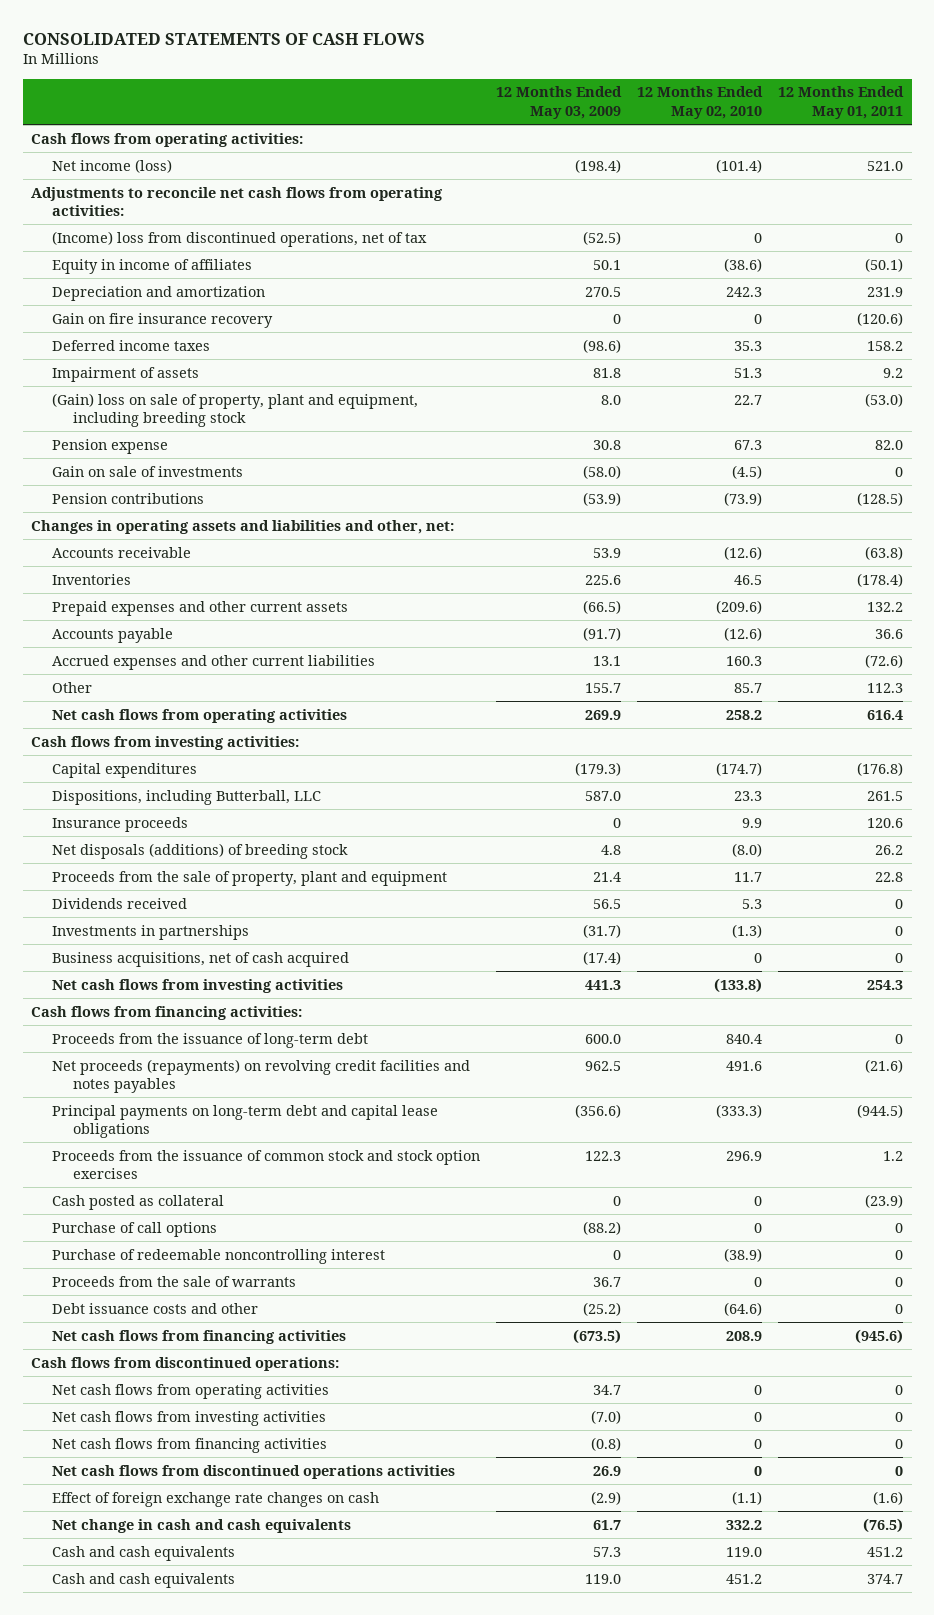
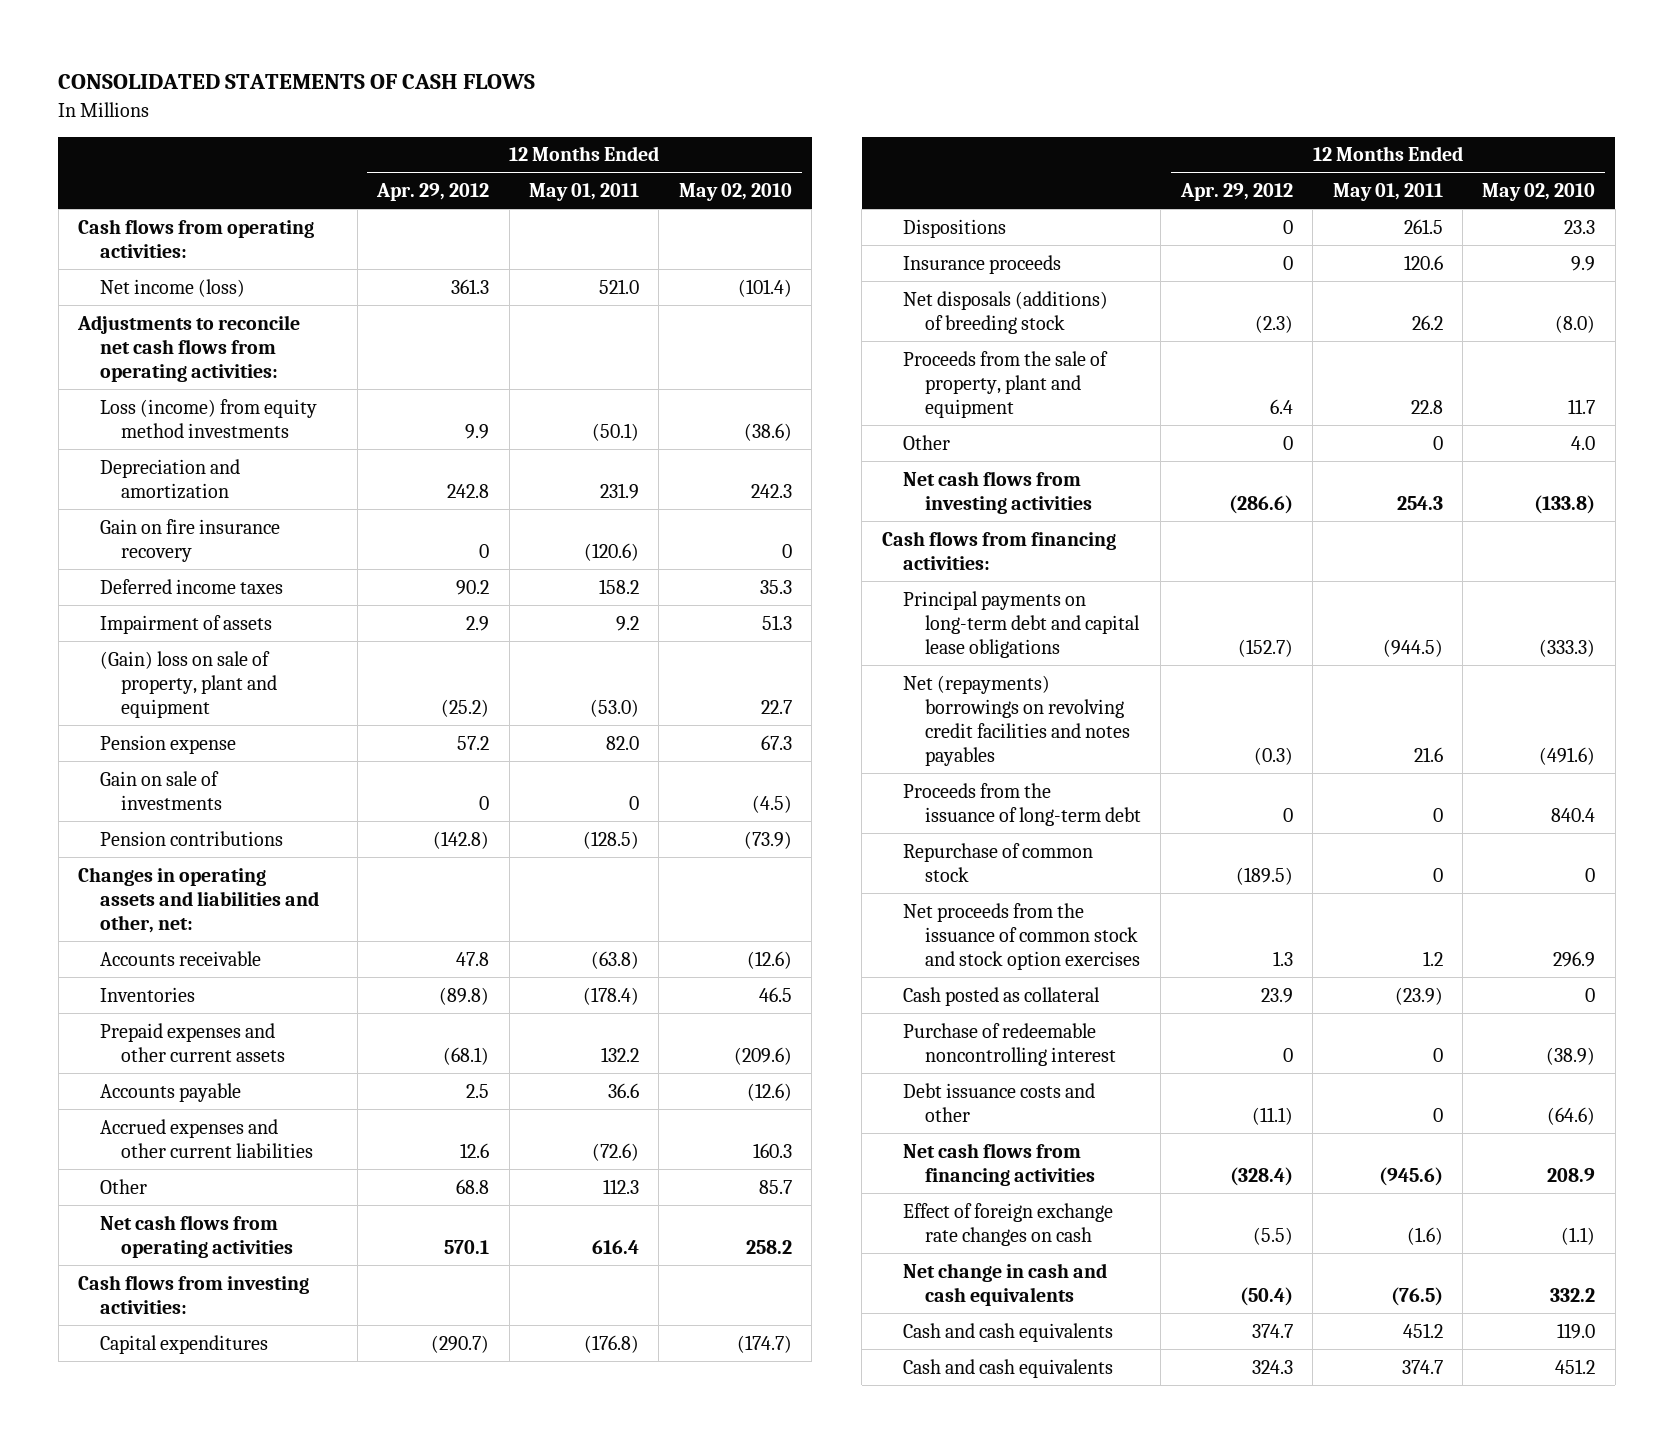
- | 12 Months Ended May 03, 2009 | 12 Months Ended May 02, 2010 | 12 Months Ended May 01, 2011
+ | 12 Months Ended Apr. 29, 2012 | 12 Months Ended May 01, 2011 | 12 Months Ended May 02, 2010
- (Income) loss from discontinued operations, net of tax | (52.5) | 0 | 0
- Equity in income of affiliates | 50.1 | (38.6) | (50.1)
+ Loss (income) from equity method investments | 9.9 | (50.1) | (38.6)
- (Gain) loss on sale of property, plant and equipment, including breeding stock | 8.0 | 22.7 | (53.0)
+ (Gain) loss on sale of property, plant and equipment | (25.2) | (53.0) | 22.7
- Dispositions, including Butterball, LLC | 587.0 | 23.3 | 261.5
+ Dispositions | 0 | 261.5 | 23.3
- Dividends received | 56.5 | 5.3 | 0
- Investments in partnerships | (31.7) | (1.3) | 0
- Business acquisitions, net of cash acquired | (17.4) | 0 | 0
+ Other | 0 | 0 | 4.0
- Net proceeds (repayments) on revolving credit facilities and notes payables | 962.5 | 491.6 | (21.6)
- Proceeds from the issuance of common stock and stock option exercises | 122.3 | 296.9 | 1.2
+ Net (repayments) borrowings on revolving credit facilities and notes payables | (0.3) | 21.6 | (491.6)
moved down: Proceeds from the issuance of long-term debt | 0 | 0 | 840.4
+ Repurchase of common stock | (189.5) | 0 | 0
+ Net proceeds from the issuance of common stock and stock option exercises | 1.3 | 1.2 | 296.9
- Purchase of call options | (88.2) | 0 | 0
- Proceeds from the sale of warrants | 36.7 | 0 | 0
- Cash flows from discontinued operations:
- Net cash flows from operating activities | 34.7 | 0 | 0
- Net cash flows from investing activities | (7.0) | 0 | 0
- Net cash flows from financing activities | (0.8) | 0 | 0
- Net cash flows from discontinued operations activities | 26.9 | 0 | 0

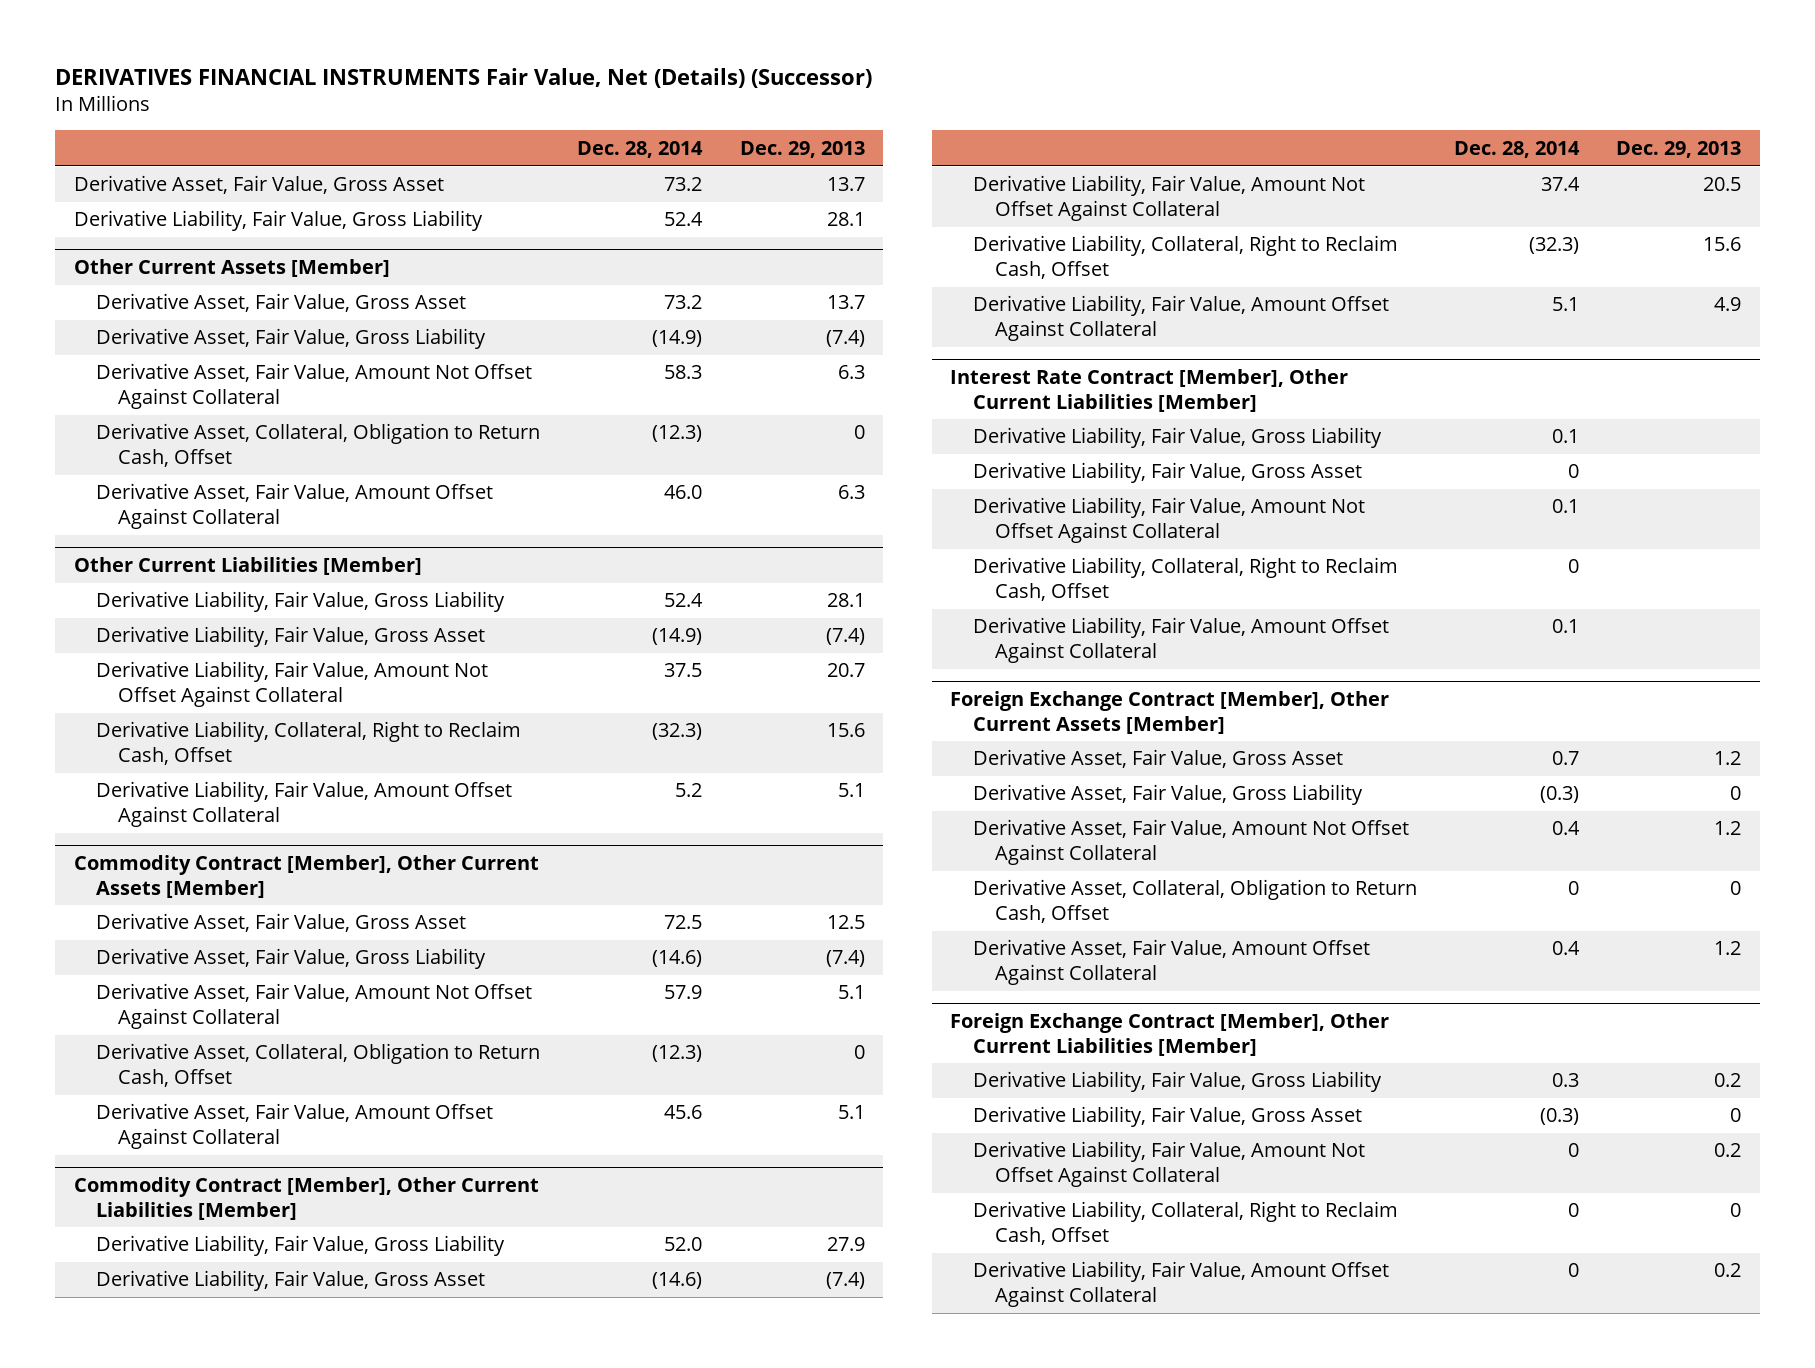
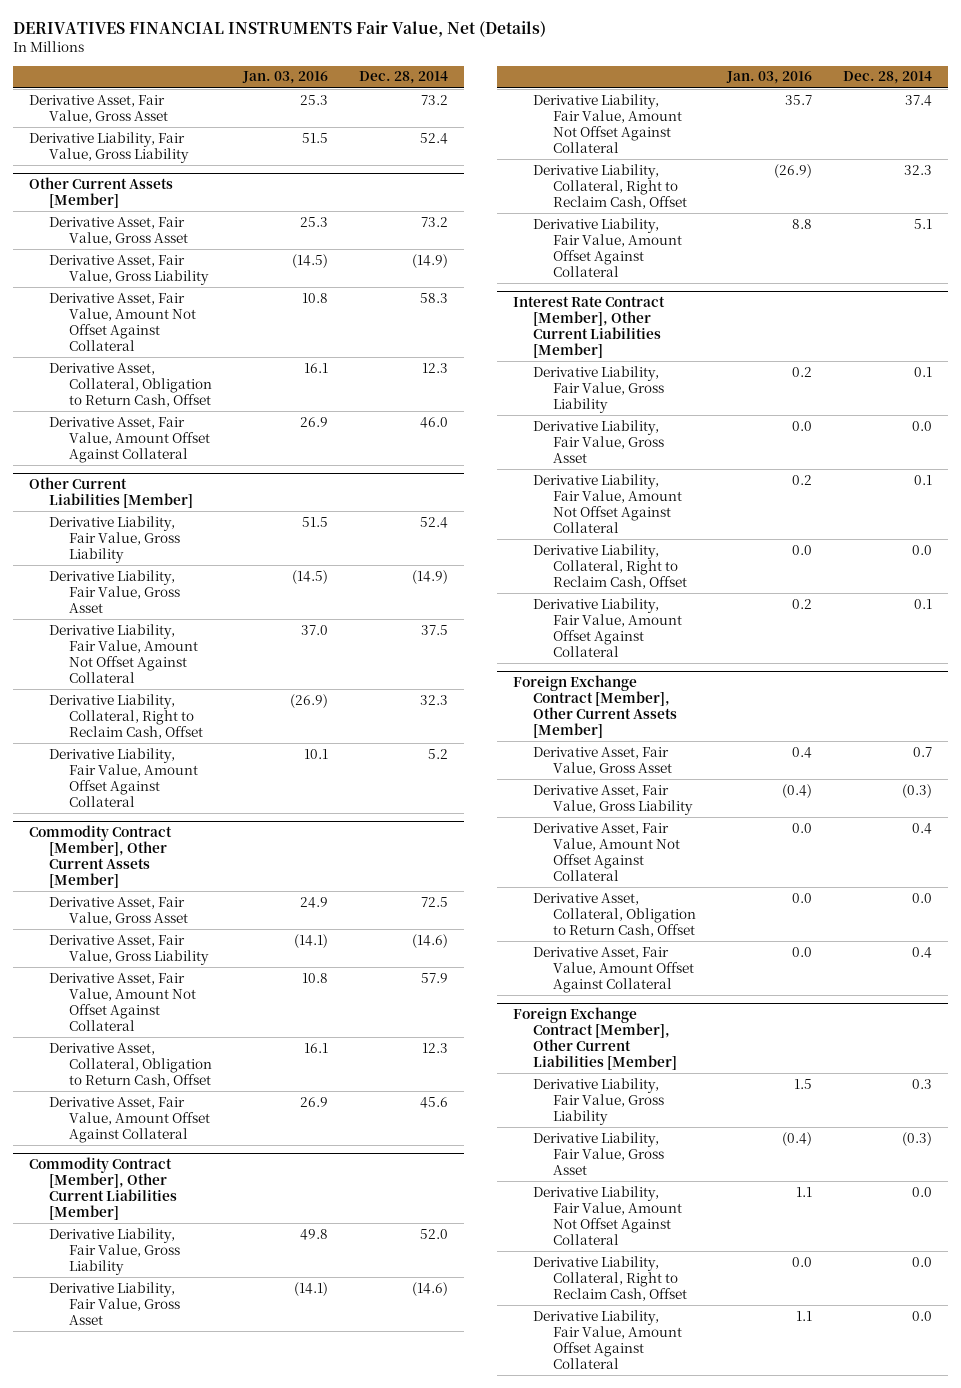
- DERIVATIVES FINANCIAL INSTRUMENTS Fair Value, Net (Details) (Successor)
+ DERIVATIVES FINANCIAL INSTRUMENTS Fair Value, Net (Details)
- | Dec. 28, 2014 | Dec. 29, 2013
+ | Jan. 03, 2016 | Dec. 28, 2014
@ Other Current Assets [Member]
- Derivative Asset, Collateral, Obligation to Return Cash, Offset | (12.3) | 0
+ Derivative Asset, Collateral, Obligation to Return Cash, Offset | 16.1 | 12.3
@ Other Current Liabilities [Member]
- Derivative Liability, Collateral, Right to Reclaim Cash, Offset | (32.3) | 15.6
+ Derivative Liability, Collateral, Right to Reclaim Cash, Offset | (26.9) | 32.3
@ Commodity Contract [Member], Other Current Assets [Member]
- Derivative Asset, Collateral, Obligation to Return Cash, Offset | (12.3) | 0
+ Derivative Asset, Collateral, Obligation to Return Cash, Offset | 16.1 | 12.3
@ Commodity Contract [Member], Other Current Liabilities [Member]
- Derivative Liability, Collateral, Right to Reclaim Cash, Offset | (32.3) | 15.6
+ Derivative Liability, Collateral, Right to Reclaim Cash, Offset | (26.9) | 32.3
@ Interest Rate Contract [Member], Other Current Liabilities [Member]
- Derivative Liability, Fair Value, Gross Asset | 0 |
+ Derivative Liability, Fair Value, Gross Asset | 0.0 | 0.0
- Derivative Liability, Collateral, Right to Reclaim Cash, Offset | 0 |
+ Derivative Liability, Collateral, Right to Reclaim Cash, Offset | 0.0 | 0.0
@ Foreign Exchange Contract [Member], Other Current Assets [Member]
- Derivative Asset, Collateral, Obligation to Return Cash, Offset | 0 | 0
+ Derivative Asset, Collateral, Obligation to Return Cash, Offset | 0.0 | 0.0
@ Foreign Exchange Contract [Member], Other Current Liabilities [Member]
- Derivative Liability, Fair Value, Amount Not Offset Against Collateral | 0 | 0.2
- Derivative Liability, Collateral, Right to Reclaim Cash, Offset | 0 | 0
- Derivative Liability, Fair Value, Amount Offset Against Collateral | 0 | 0.2
+ Derivative Liability, Fair Value, Amount Not Offset Against Collateral | 1.1 | 0.0
+ Derivative Liability, Collateral, Right to Reclaim Cash, Offset | 0.0 | 0.0
+ Derivative Liability, Fair Value, Amount Offset Against Collateral | 1.1 | 0.0

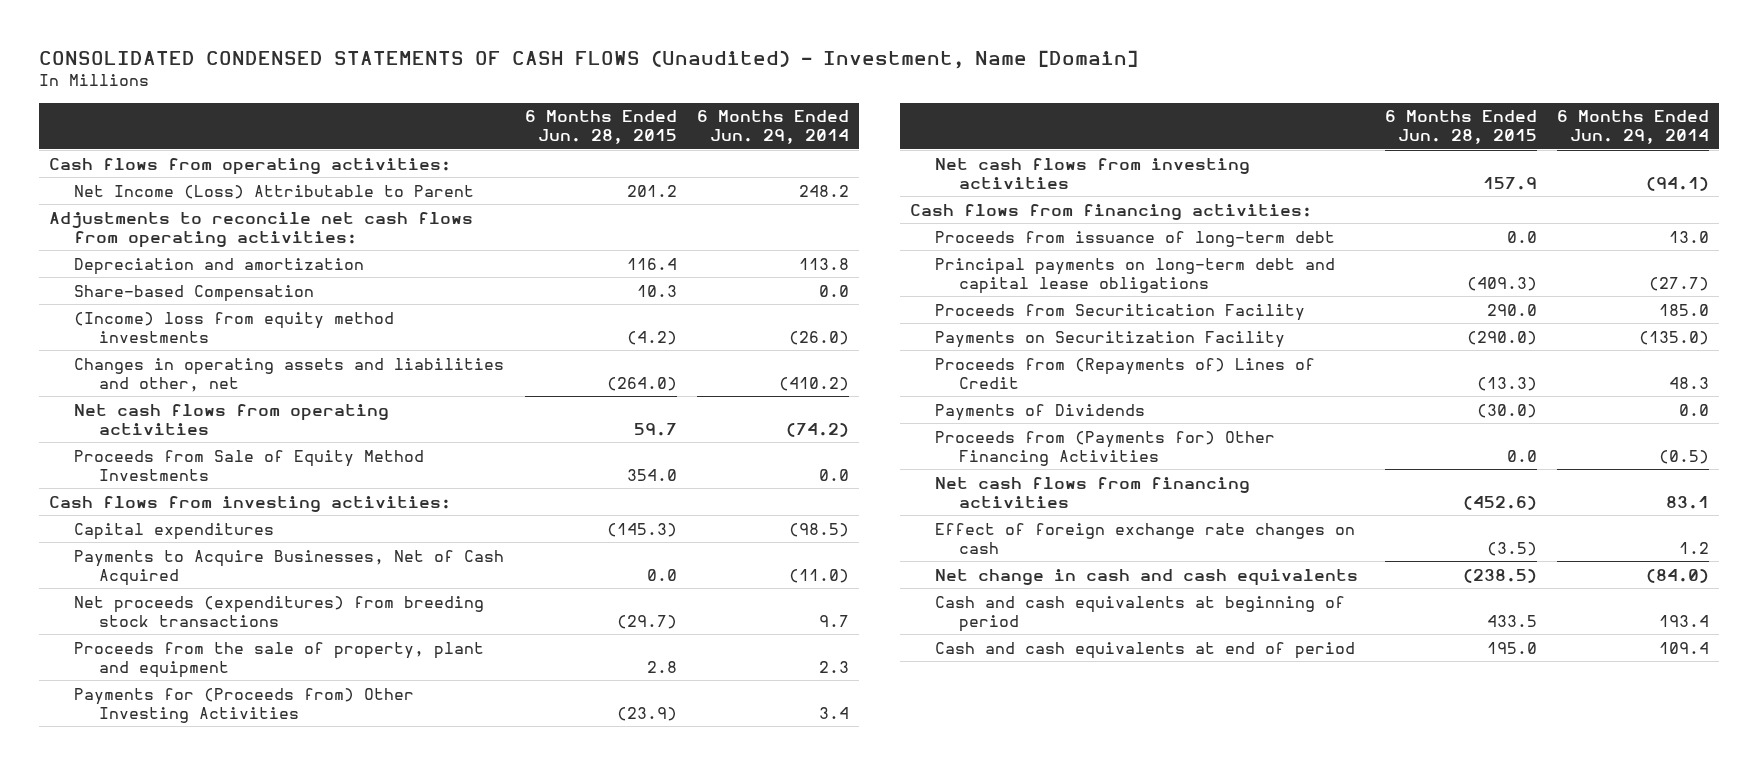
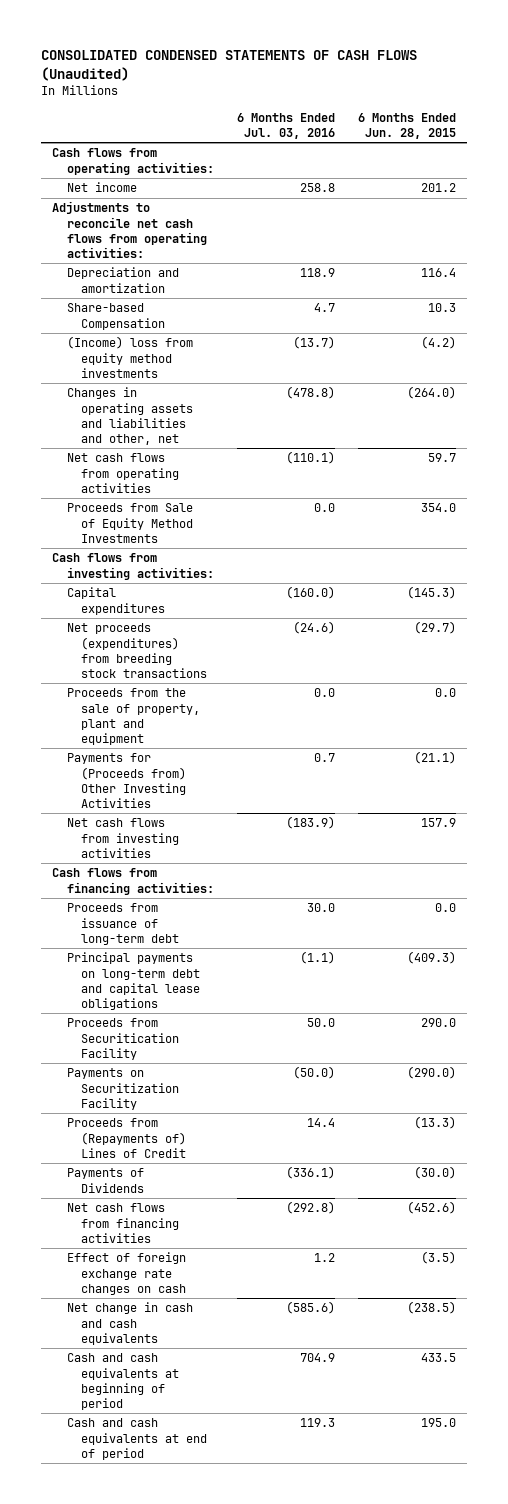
- CONSOLIDATED CONDENSED STATEMENTS OF CASH FLOWS (Unaudited) - Investment, Name [Domain]
+ CONSOLIDATED CONDENSED STATEMENTS OF CASH FLOWS (Unaudited)
- | 6 Months Ended Jun. 28, 2015 | 6 Months Ended Jun. 29, 2014
+ | 6 Months Ended Jul. 03, 2016 | 6 Months Ended Jun. 28, 2015
- Net Income (Loss) Attributable to Parent | 201.2 | 248.2
+ Net income | 258.8 | 201.2
- Payments to Acquire Businesses, Net of Cash Acquired | 0.0 | (11.0)
- Proceeds from the sale of property, plant and equipment | 2.8 | 2.3
- Payments for (Proceeds from) Other Investing Activities | (23.9) | 3.4
+ Proceeds from the sale of property, plant and equipment | 0.0 | 0.0
+ Payments for (Proceeds from) Other Investing Activities | 0.7 | (21.1)
- Proceeds from (Payments for) Other Financing Activities | 0.0 | (0.5)

